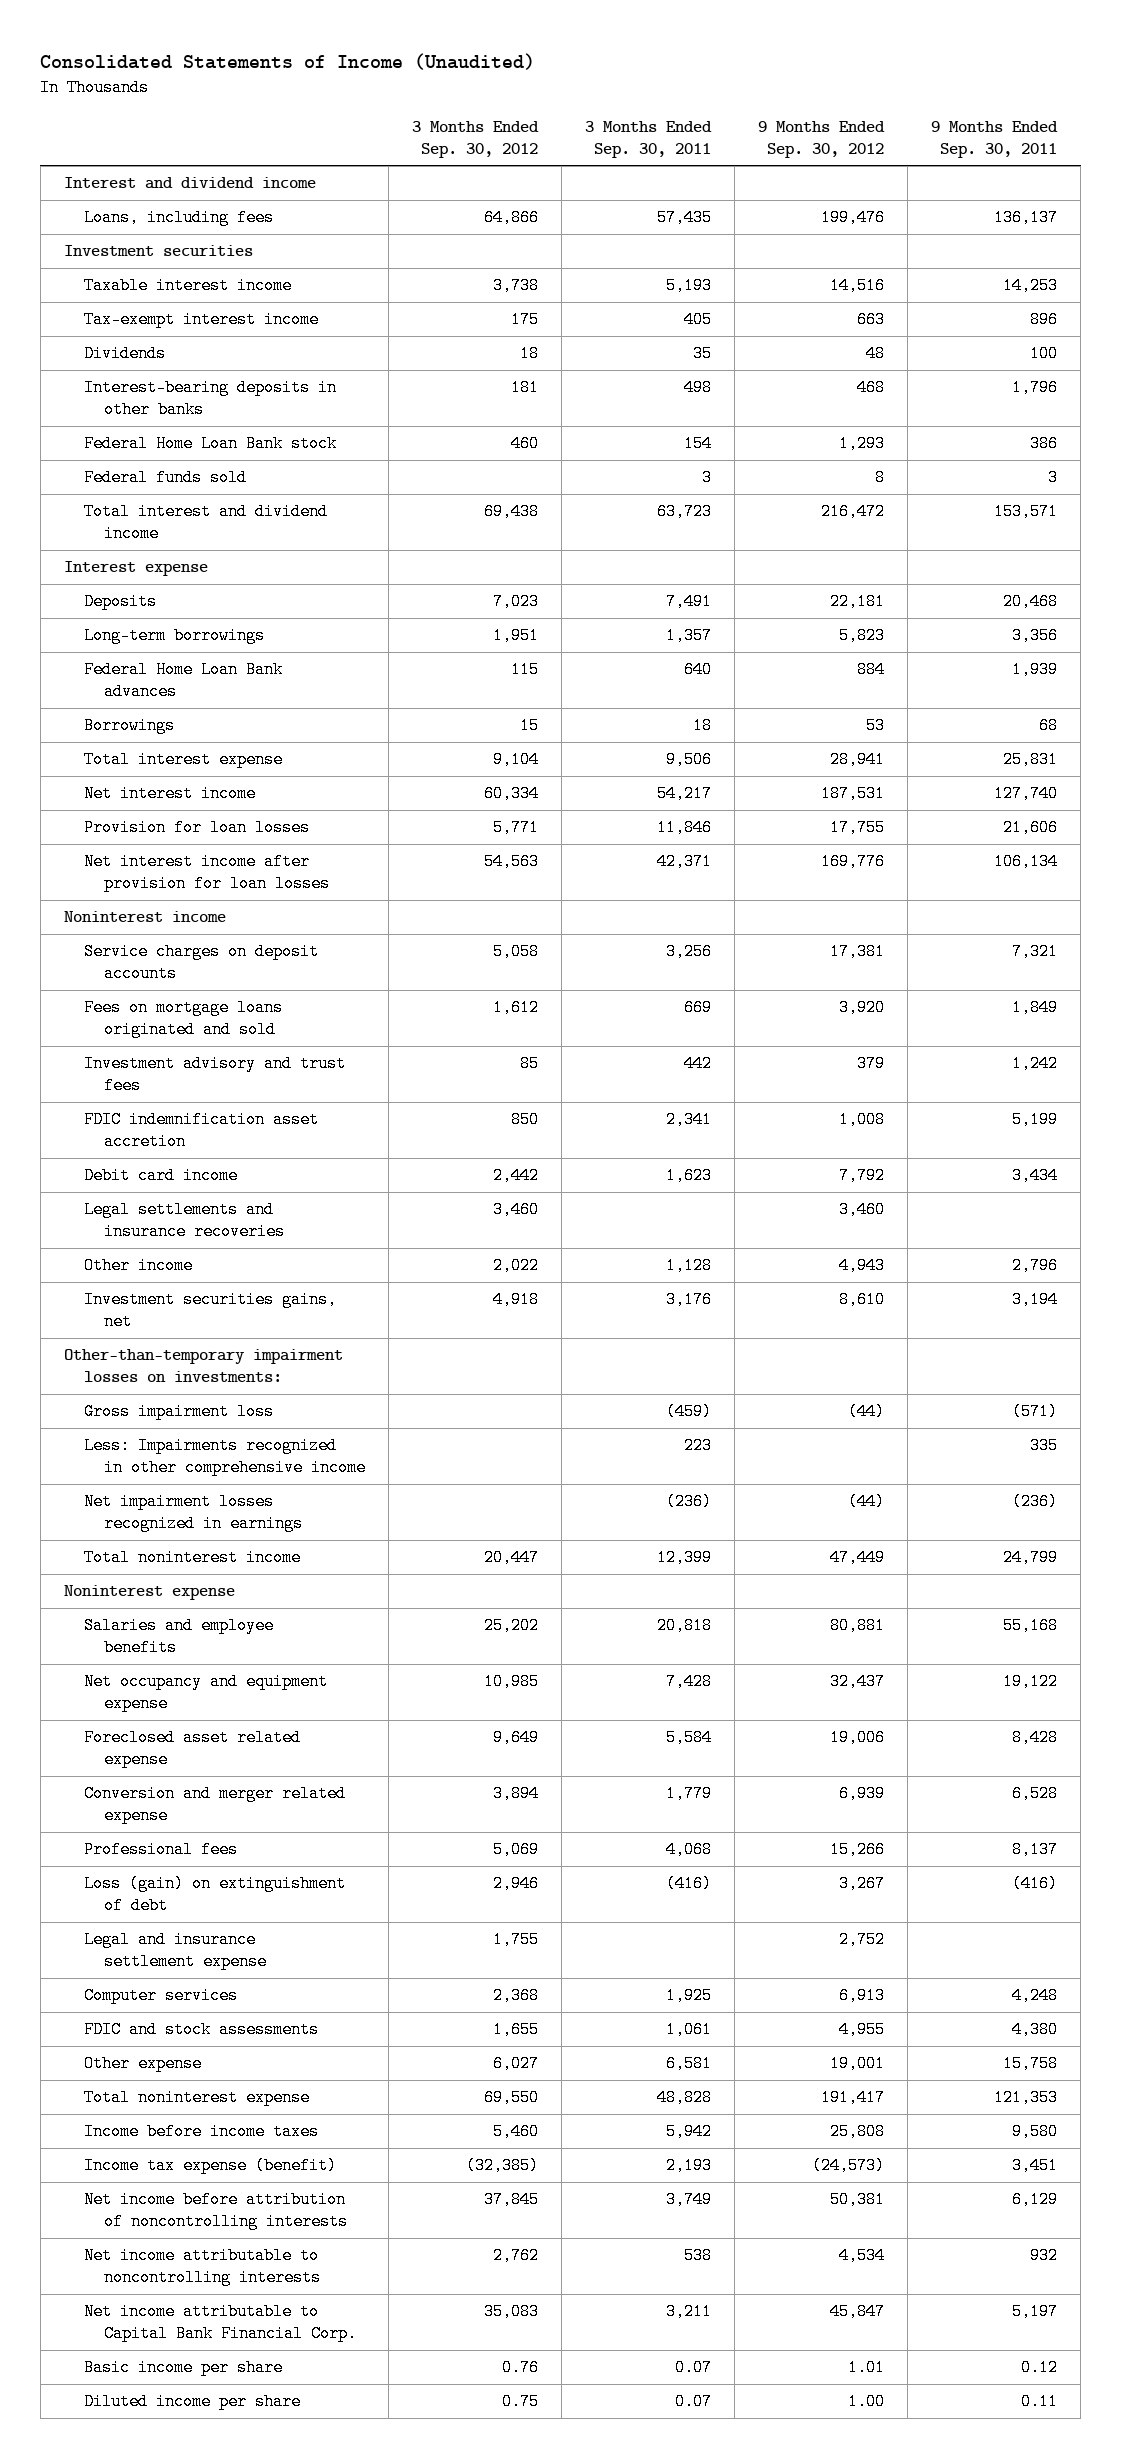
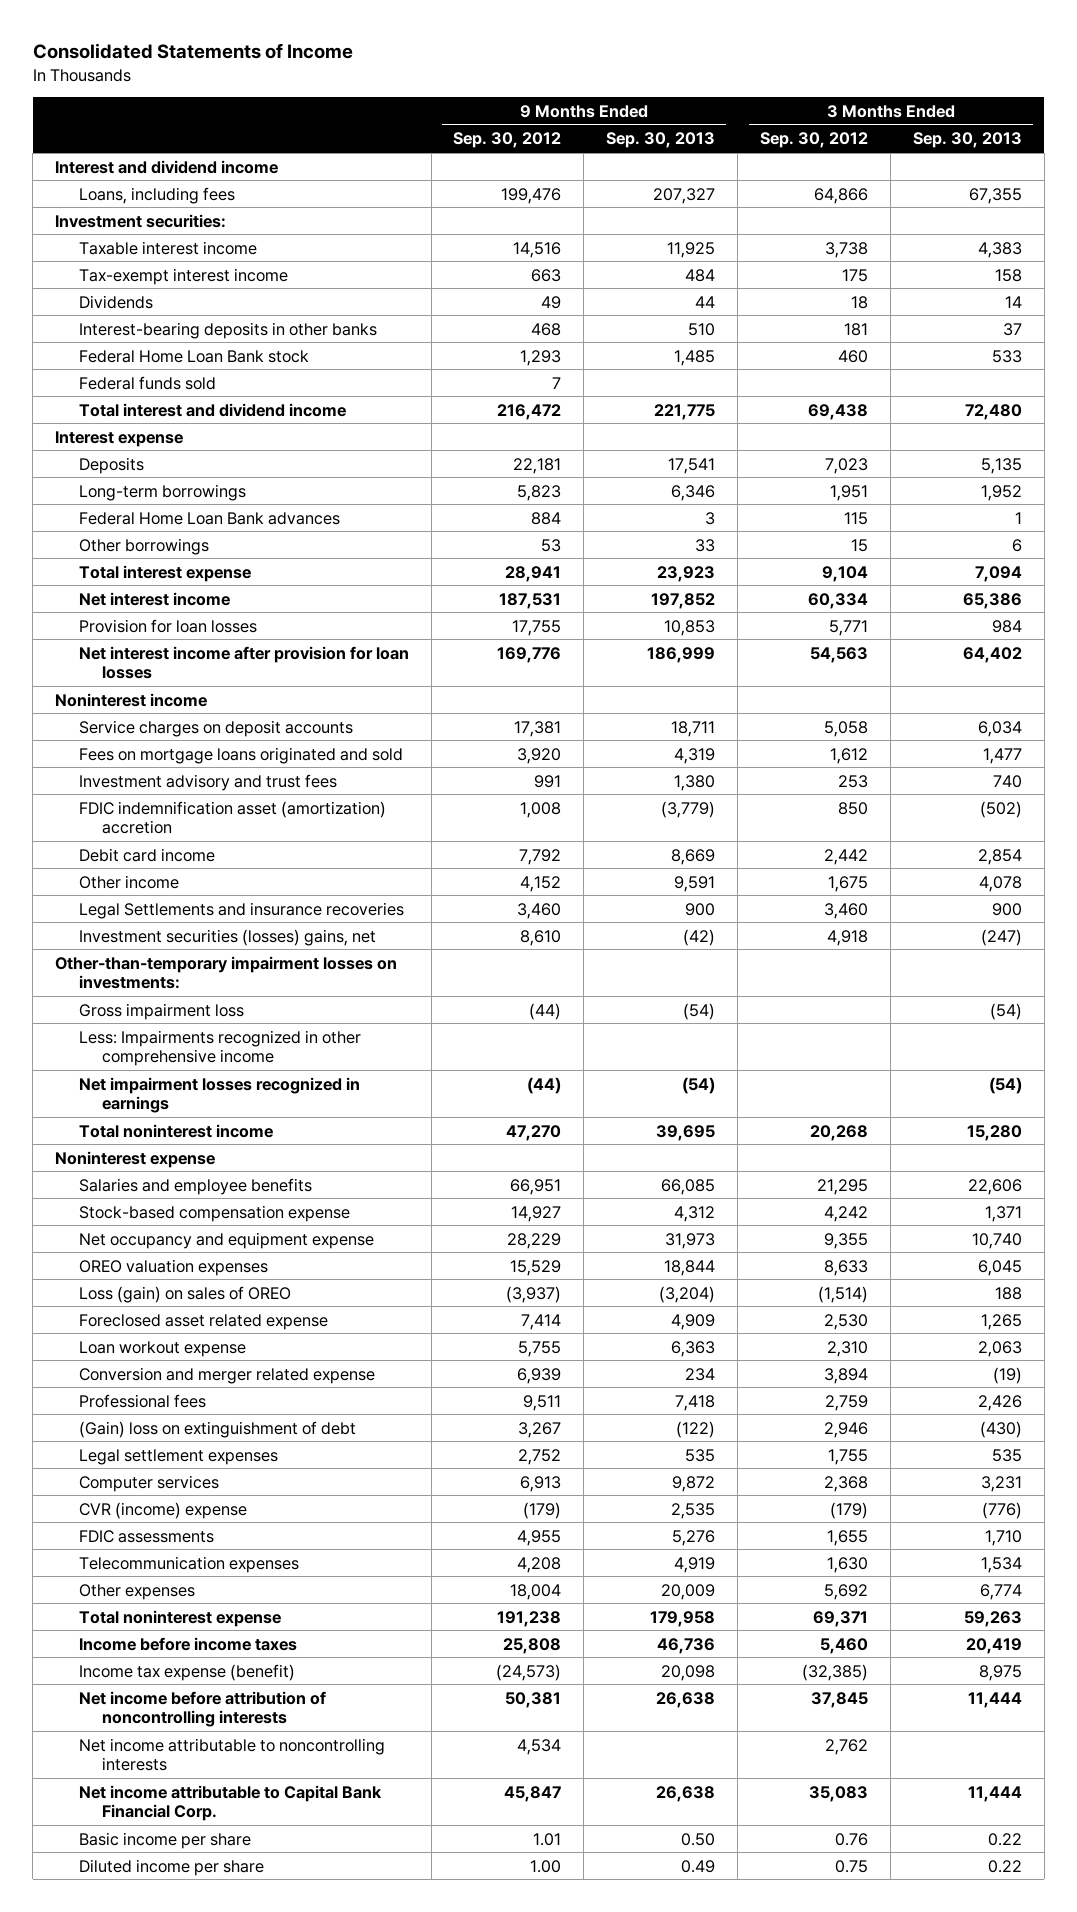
- Consolidated Statements of Income (Unaudited)
+ Consolidated Statements of Income
- | 3 Months Ended Sep. 30, 2012 | 3 Months Ended Sep. 30, 2011 | 9 Months Ended Sep. 30, 2012 | 9 Months Ended Sep. 30, 2011
+ | 9 Months Ended Sep. 30, 2012 | 9 Months Ended Sep. 30, 2013 | 3 Months Ended Sep. 30, 2012 | 3 Months Ended Sep. 30, 2013
- Investment securities
+ Investment securities:
- Dividends | 18 | 35 | 48 | 100
+ Dividends | 49 | 44 | 18 | 14
- Federal funds sold | | 3 | 8 | 3
+ Federal funds sold | 7 | | |
- Borrowings | 15 | 18 | 53 | 68
+ Other borrowings | 53 | 33 | 15 | 6
- Investment advisory and trust fees | 85 | 442 | 379 | 1,242
- FDIC indemnification asset accretion | 850 | 2,341 | 1,008 | 5,199
+ Investment advisory and trust fees | 991 | 1,380 | 253 | 740
+ FDIC indemnification asset (amortization) accretion | 1,008 | (3,779) | 850 | (502)
- Legal settlements and insurance recoveries | 3,460 | | 3,460 |
- Other income | 2,022 | 1,128 | 4,943 | 2,796
- Investment securities gains, net | 4,918 | 3,176 | 8,610 | 3,194
+ Other income | 4,152 | 9,591 | 1,675 | 4,078
+ Legal Settlements and insurance recoveries | 3,460 | 900 | 3,460 | 900
+ Investment securities (losses) gains, net | 8,610 | (42) | 4,918 | (247)
- Total noninterest income | 20,447 | 12,399 | 47,449 | 24,799
+ Total noninterest income | 47,270 | 39,695 | 20,268 | 15,280
- Salaries and employee benefits | 25,202 | 20,818 | 80,881 | 55,168
- Net occupancy and equipment expense | 10,985 | 7,428 | 32,437 | 19,122
- Foreclosed asset related expense | 9,649 | 5,584 | 19,006 | 8,428
+ Salaries and employee benefits | 66,951 | 66,085 | 21,295 | 22,606
+ Stock-based compensation expense | 14,927 | 4,312 | 4,242 | 1,371
+ Net occupancy and equipment expense | 28,229 | 31,973 | 9,355 | 10,740
+ OREO valuation expenses | 15,529 | 18,844 | 8,633 | 6,045
+ Loss (gain) on sales of OREO | (3,937) | (3,204) | (1,514) | 188
+ Foreclosed asset related expense | 7,414 | 4,909 | 2,530 | 1,265
+ Loan workout expense | 5,755 | 6,363 | 2,310 | 2,063
- Professional fees | 5,069 | 4,068 | 15,266 | 8,137
- Loss (gain) on extinguishment of debt | 2,946 | (416) | 3,267 | (416)
- Legal and insurance settlement expense | 1,755 | | 2,752 |
+ Professional fees | 9,511 | 7,418 | 2,759 | 2,426
+ (Gain) loss on extinguishment of debt | 3,267 | (122) | 2,946 | (430)
+ Legal settlement expenses | 2,752 | 535 | 1,755 | 535
- FDIC and stock assessments | 1,655 | 1,061 | 4,955 | 4,380
- Other expense | 6,027 | 6,581 | 19,001 | 15,758
- Total noninterest expense | 69,550 | 48,828 | 191,417 | 121,353
+ CVR (income) expense | (179) | 2,535 | (179) | (776)
+ FDIC assessments | 4,955 | 5,276 | 1,655 | 1,710
+ Telecommunication expenses | 4,208 | 4,919 | 1,630 | 1,534
+ Other expenses | 18,004 | 20,009 | 5,692 | 6,774
+ Total noninterest expense | 191,238 | 179,958 | 69,371 | 59,263

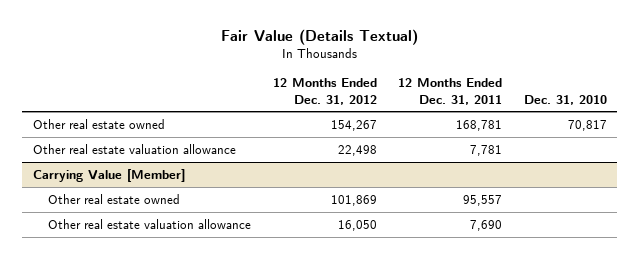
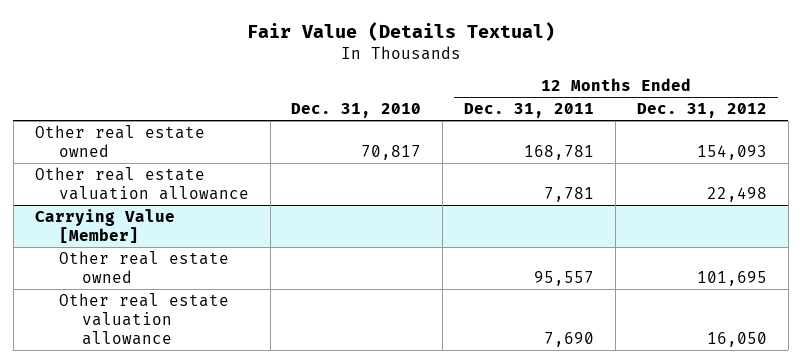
- | 12 Months Ended Dec. 31, 2012 | 12 Months Ended Dec. 31, 2011 | Dec. 31, 2010
+ | Dec. 31, 2010 | 12 Months Ended Dec. 31, 2011 | 12 Months Ended Dec. 31, 2012
- Other real estate owned | 154,267 | 168,781 | 70,817
+ Other real estate owned | 70,817 | 168,781 | 154,093
@ Carrying Value [Member]
- Other real estate owned | 101,869 | 95,557 |
+ Other real estate owned | | 95,557 | 101,695

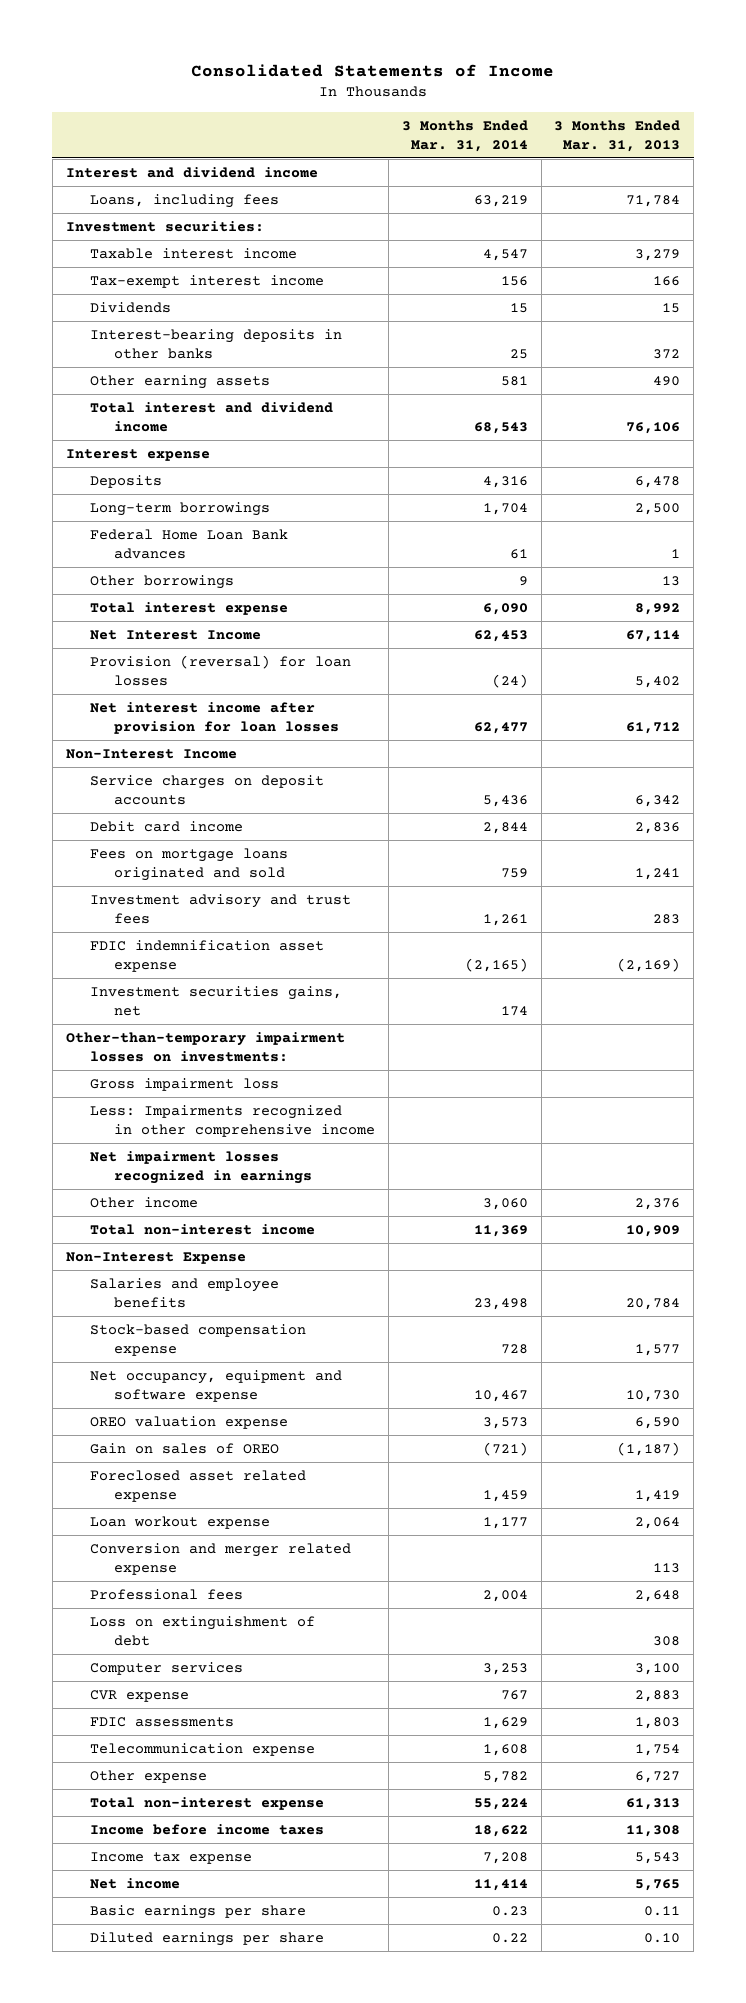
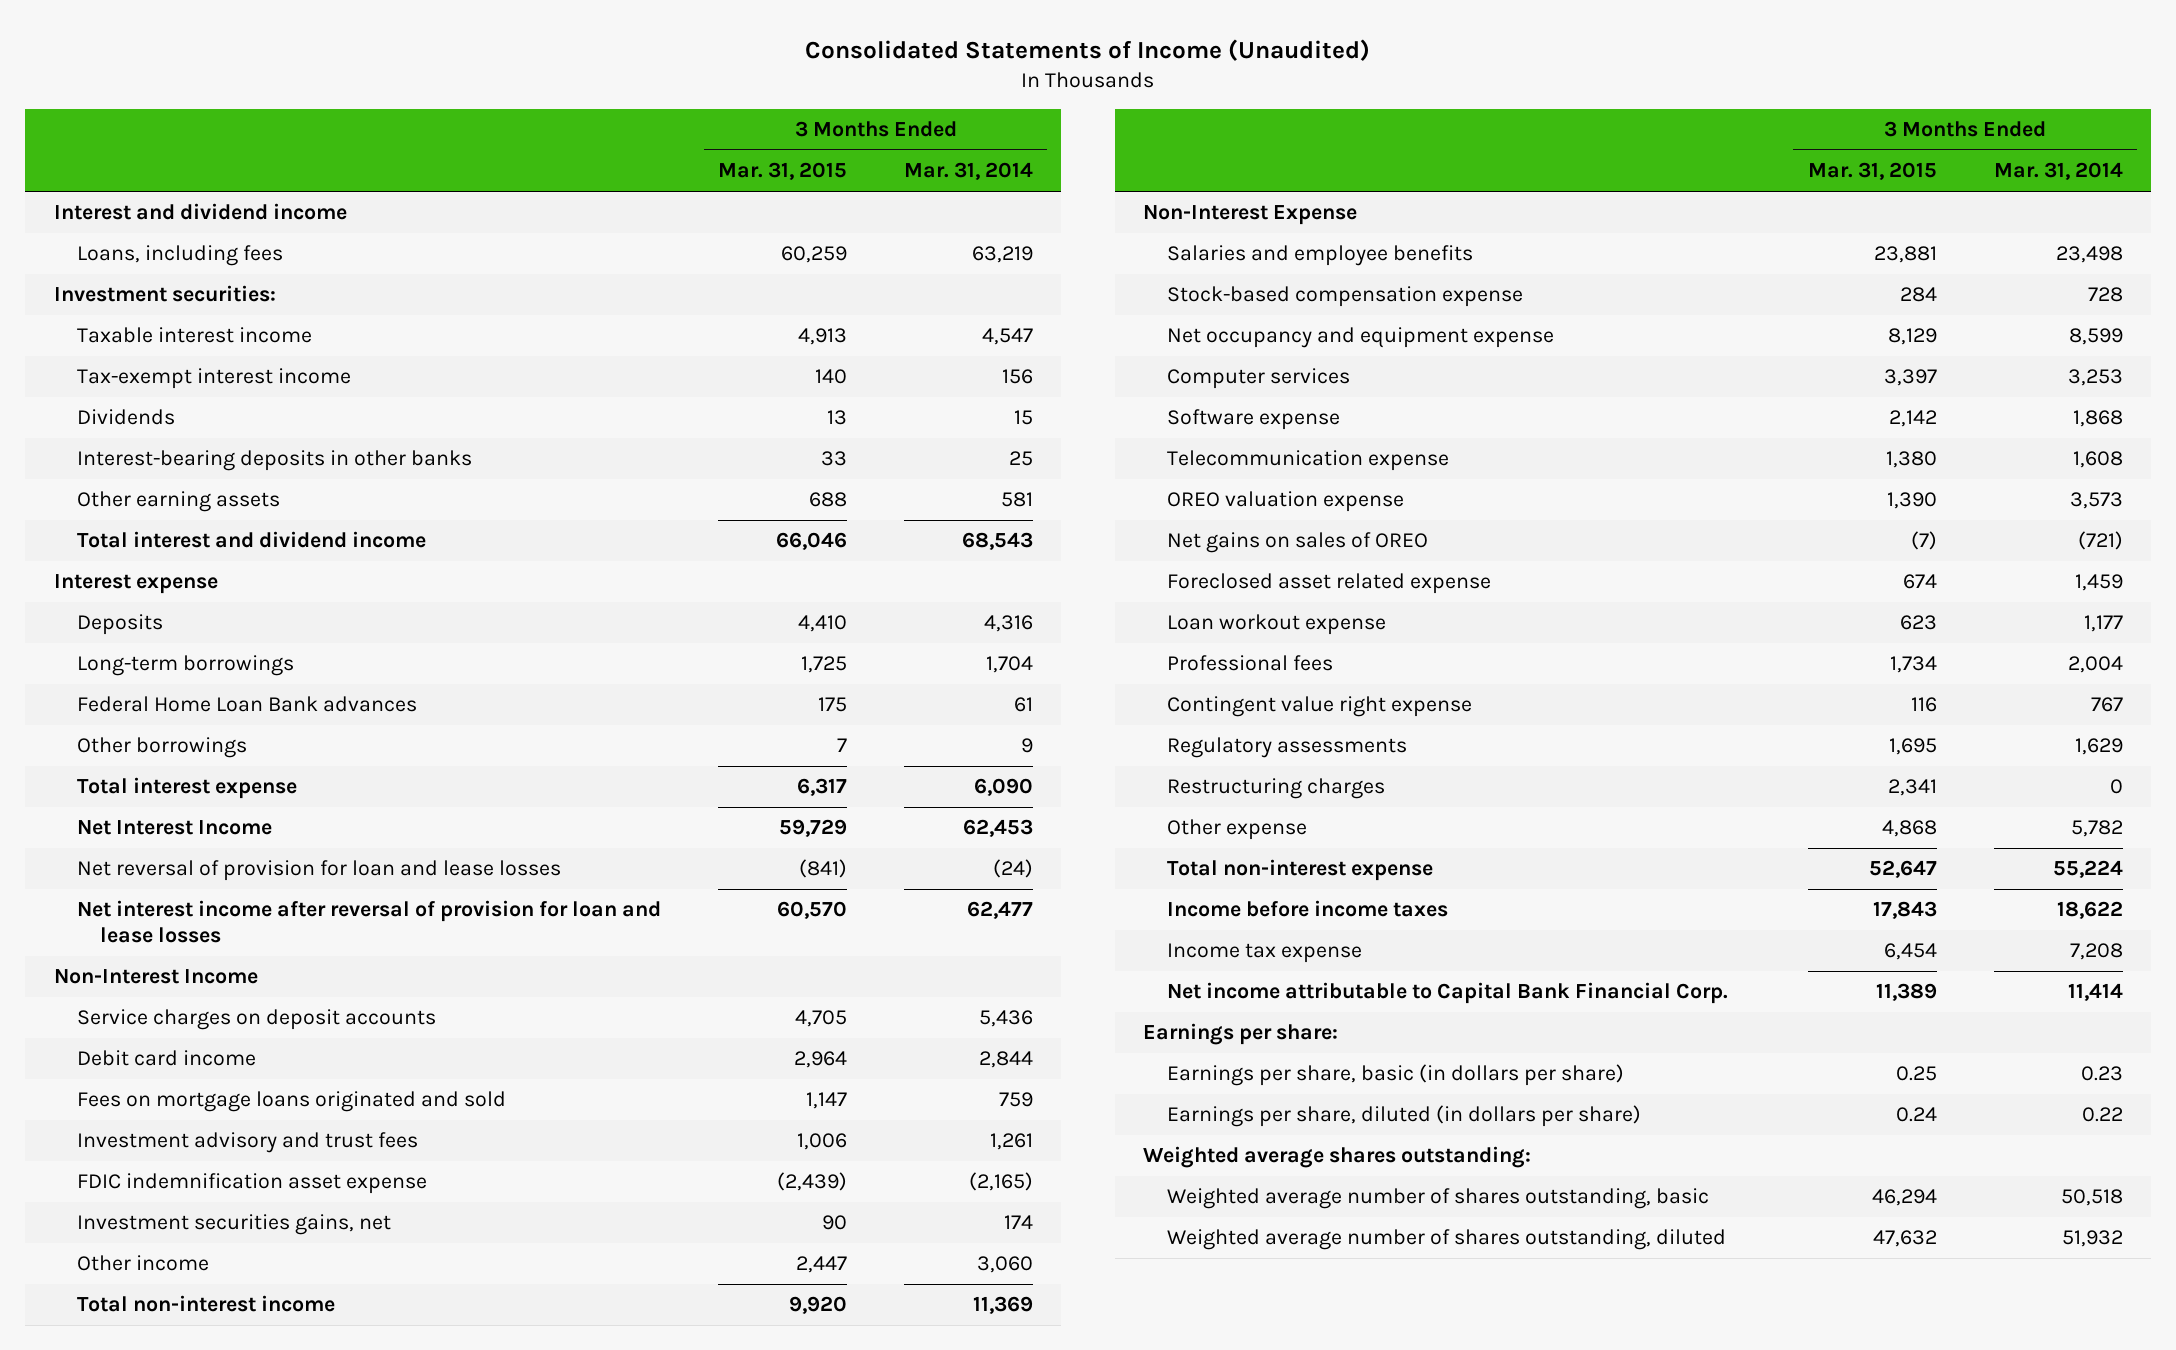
- Consolidated Statements of Income
+ Consolidated Statements of Income (Unaudited)
- | 3 Months Ended Mar. 31, 2014 | 3 Months Ended Mar. 31, 2013
+ | 3 Months Ended Mar. 31, 2015 | 3 Months Ended Mar. 31, 2014
- Provision (reversal) for loan losses | (24) | 5,402
- Net interest income after provision for loan losses | 62,477 | 61,712
+ Net reversal of provision for loan and lease losses | (841) | (24)
+ Net interest income after reversal of provision for loan and lease losses | 60,570 | 62,477
- Other-than-temporary impairment losses on investments:
- Gross impairment loss
- Less: Impairments recognized in other comprehensive income
- Net impairment losses recognized in earnings
- Net occupancy, equipment and software expense | 10,467 | 10,730
+ Net occupancy and equipment expense | 8,129 | 8,599
moved up: Computer services | 3,397 | 3,253
+ Software expense | 2,142 | 1,868
moved up: Telecommunication expense | 1,380 | 1,608
- Gain on sales of OREO | (721) | (1,187)
+ Net gains on sales of OREO | (7) | (721)
- Conversion and merger related expense | | 113
- Loss on extinguishment of debt | | 308
- CVR expense | 767 | 2,883
- FDIC assessments | 1,629 | 1,803
+ Contingent value right expense | 116 | 767
+ Regulatory assessments | 1,695 | 1,629
+ Restructuring charges | 2,341 | 0
- Net income | 11,414 | 5,765
- Basic earnings per share | 0.23 | 0.11
- Diluted earnings per share | 0.22 | 0.10
+ Net income attributable to Capital Bank Financial Corp. | 11,389 | 11,414
+ Earnings per share:
+ Earnings per share, basic (in dollars per share) | 0.25 | 0.23
+ Earnings per share, diluted (in dollars per share) | 0.24 | 0.22
+ Weighted average shares outstanding:
+ Weighted average number of shares outstanding, basic | 46,294 | 50,518
+ Weighted average number of shares outstanding, diluted | 47,632 | 51,932

